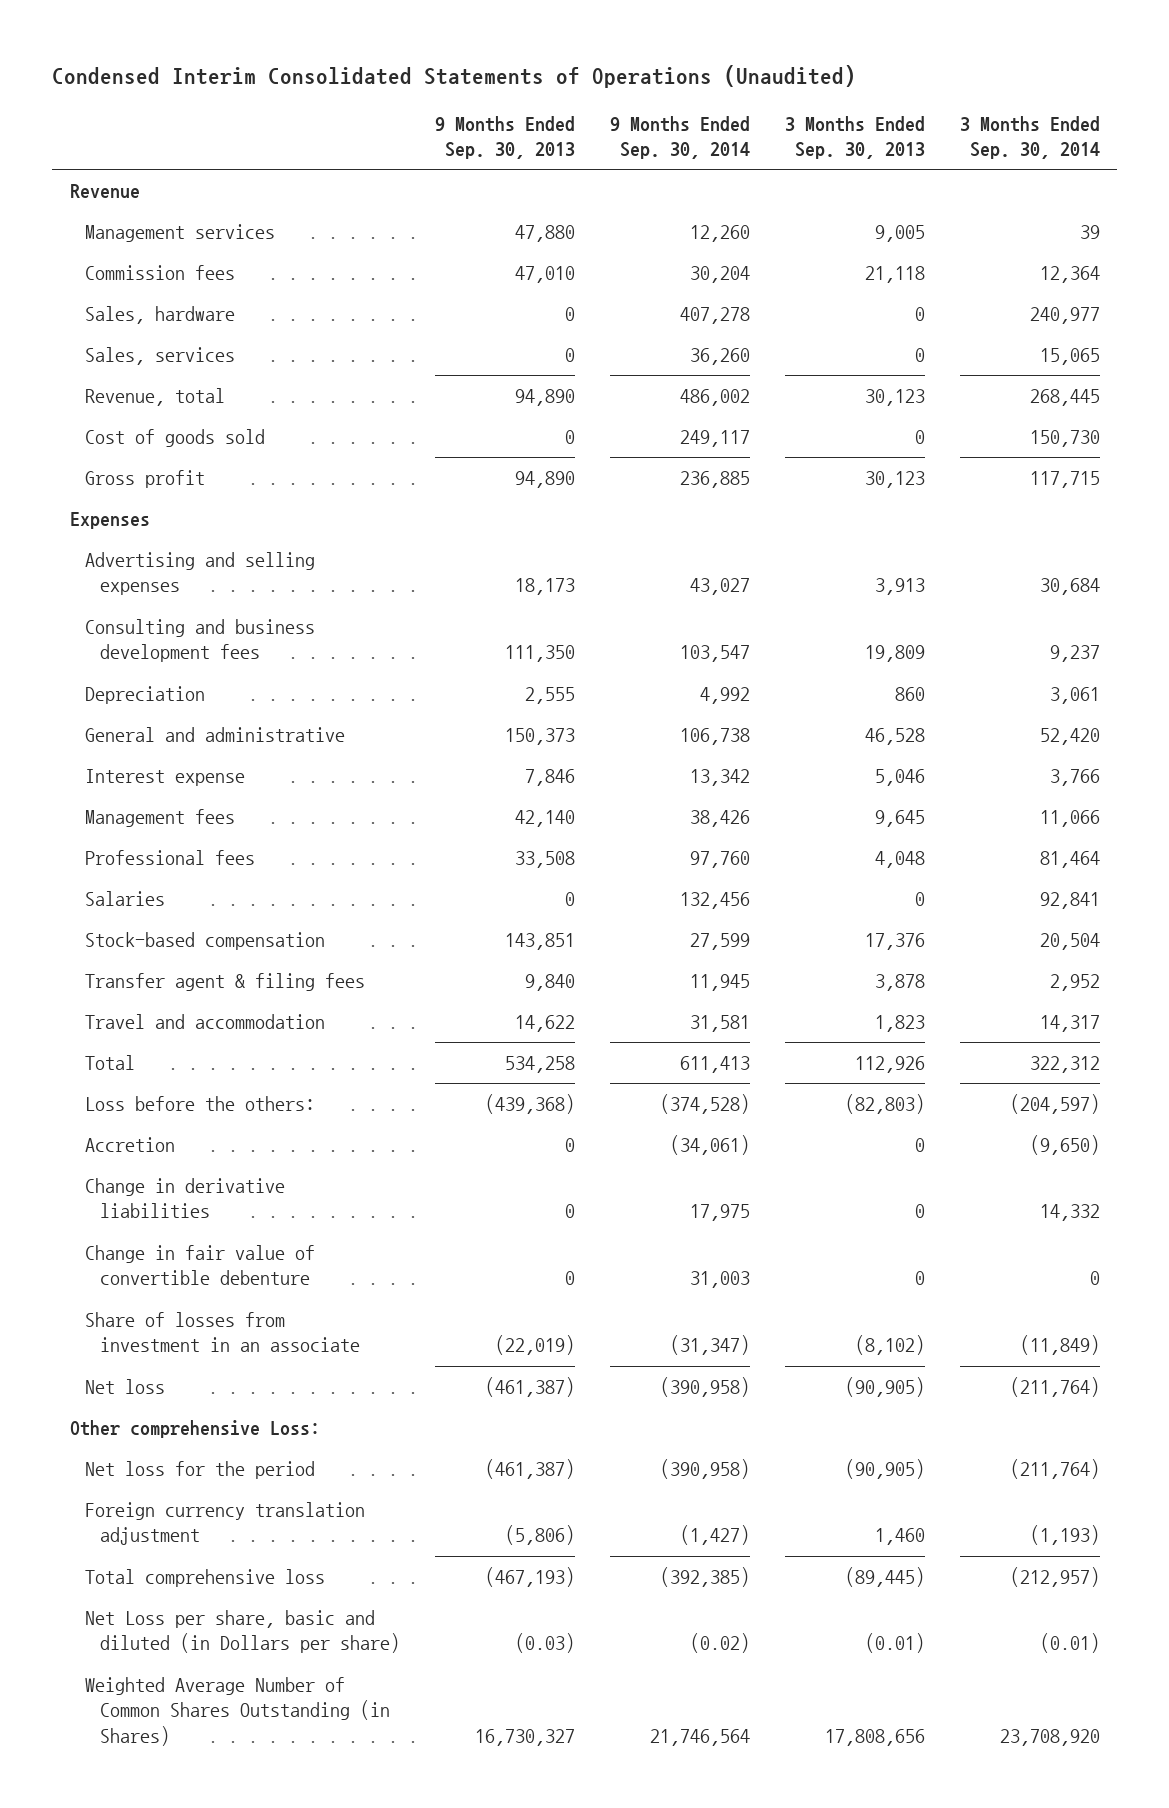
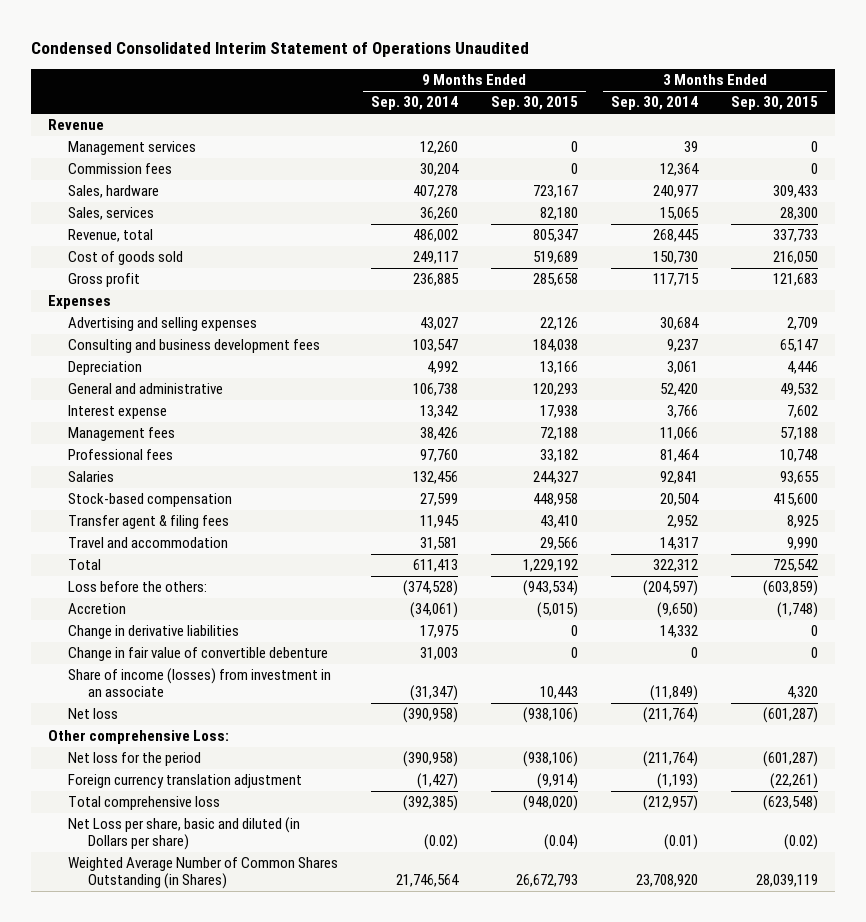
- Condensed Interim Consolidated Statements of Operations (Unaudited)
+ Condensed Consolidated Interim Statement of Operations Unaudited
- | 9 Months Ended Sep. 30, 2013 | 9 Months Ended Sep. 30, 2014 | 3 Months Ended Sep. 30, 2013 | 3 Months Ended Sep. 30, 2014
+ | 9 Months Ended Sep. 30, 2014 | 9 Months Ended Sep. 30, 2015 | 3 Months Ended Sep. 30, 2014 | 3 Months Ended Sep. 30, 2015
- Share of losses from investment in an associate | (22,019) | (31,347) | (8,102) | (11,849)
+ Share of income (losses) from investment in an associate | (31,347) | 10,443 | (11,849) | 4,320

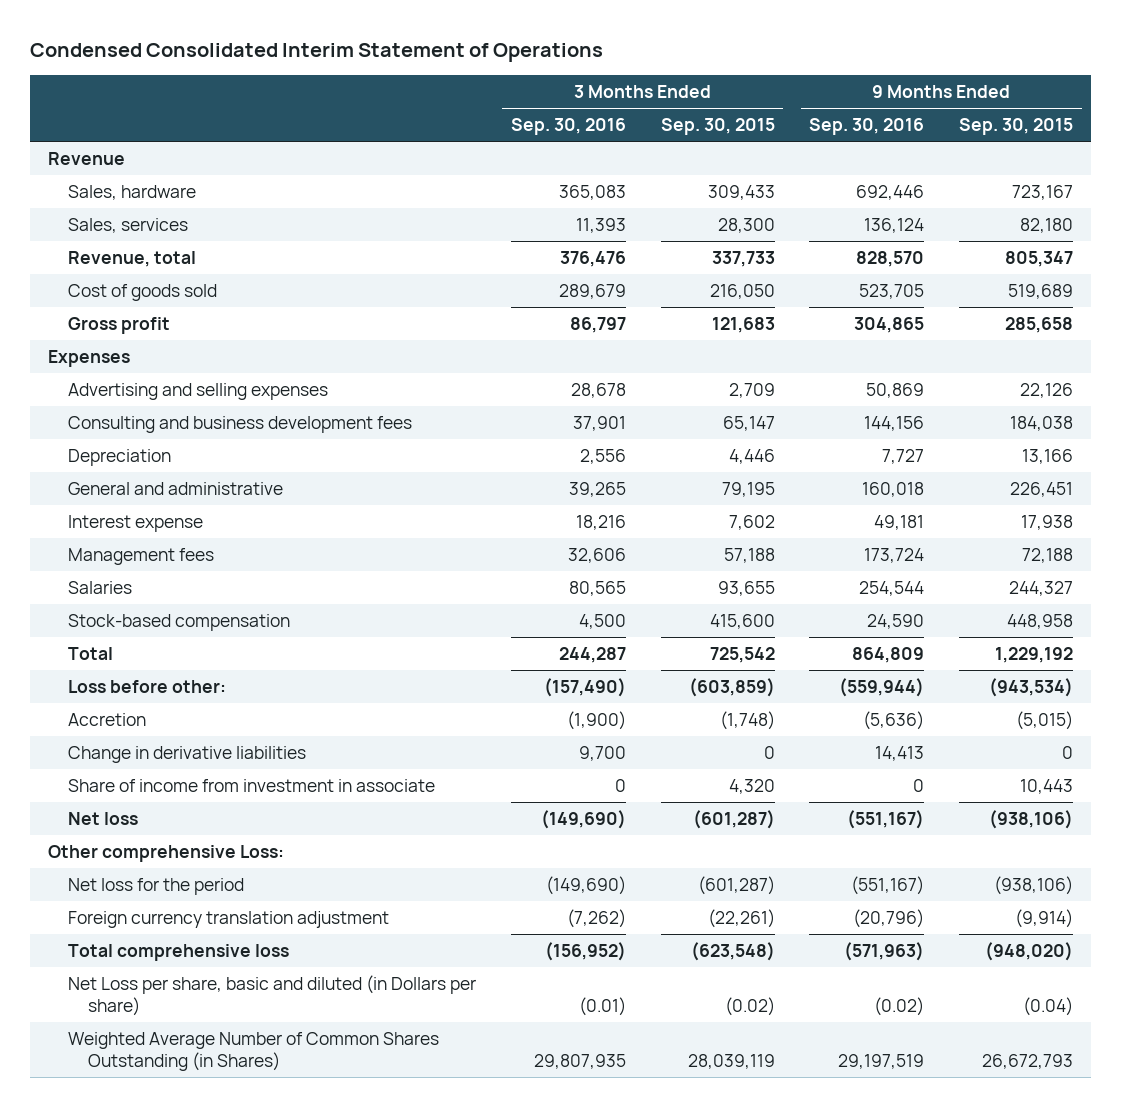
- Condensed Consolidated Interim Statement of Operations Unaudited
+ Condensed Consolidated Interim Statement of Operations
- | 9 Months Ended Sep. 30, 2014 | 9 Months Ended Sep. 30, 2015 | 3 Months Ended Sep. 30, 2014 | 3 Months Ended Sep. 30, 2015
+ | 3 Months Ended Sep. 30, 2016 | 3 Months Ended Sep. 30, 2015 | 9 Months Ended Sep. 30, 2016 | 9 Months Ended Sep. 30, 2015
- Management services | 12,260 | 0 | 39 | 0
- Commission fees | 30,204 | 0 | 12,364 | 0
- General and administrative | 106,738 | 120,293 | 52,420 | 49,532
+ General and administrative | 39,265 | 79,195 | 160,018 | 226,451
- Professional fees | 97,760 | 33,182 | 81,464 | 10,748
- Transfer agent & filing fees | 11,945 | 43,410 | 2,952 | 8,925
- Travel and accommodation | 31,581 | 29,566 | 14,317 | 9,990
- Loss before the others: | (374,528) | (943,534) | (204,597) | (603,859)
+ Loss before other: | (157,490) | (603,859) | (559,944) | (943,534)
- Change in fair value of convertible debenture | 31,003 | 0 | 0 | 0
- Share of income (losses) from investment in an associate | (31,347) | 10,443 | (11,849) | 4,320
+ Share of income from investment in associate | 0 | 4,320 | 0 | 10,443

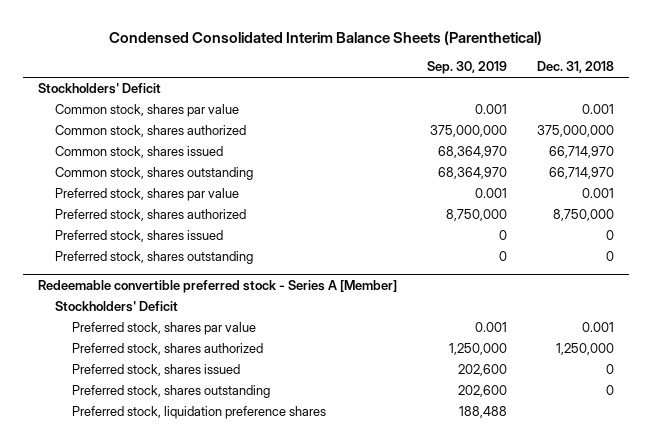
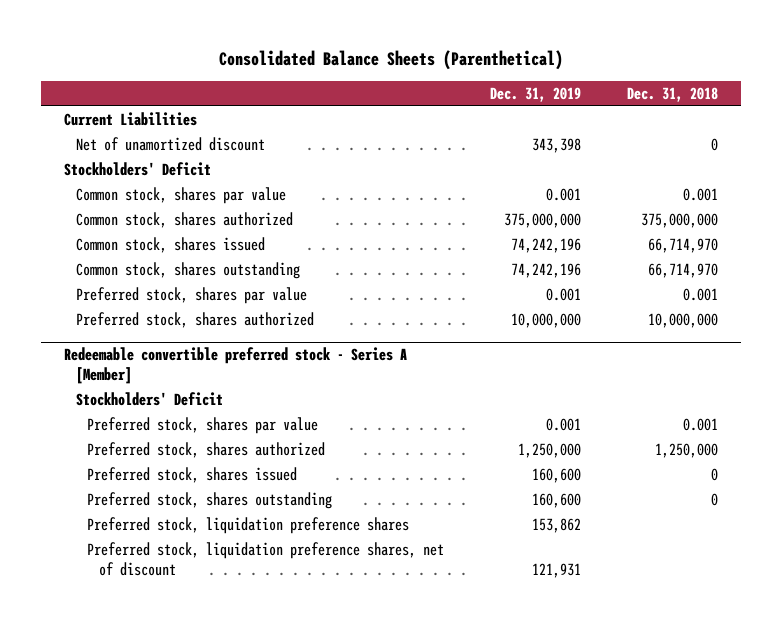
- Condensed Consolidated Interim Balance Sheets (Parenthetical)
+ Consolidated Balance Sheets (Parenthetical)
- | Sep. 30, 2019 | Dec. 31, 2018
+ | Dec. 31, 2019 | Dec. 31, 2018
+ Current Liabilities
+ Net of unamortized discount | 343,398 | 0
- Preferred stock, shares authorized | 8,750,000 | 8,750,000
- Preferred stock, shares issued | 0 | 0
- Preferred stock, shares outstanding | 0 | 0
+ Preferred stock, shares authorized | 10,000,000 | 10,000,000
@ Redeemable convertible preferred stock - Series A [Member]
+ Preferred stock, liquidation preference shares, net of discount | 121,931 |

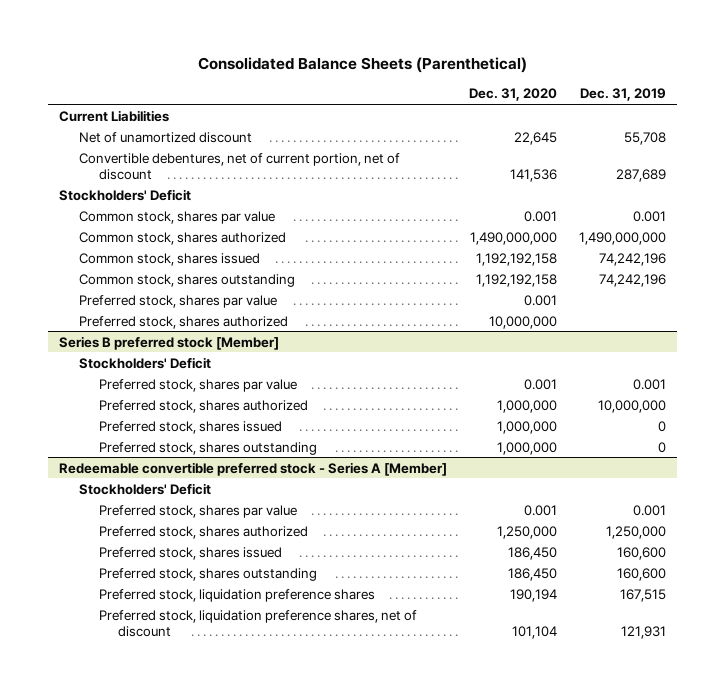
- | Dec. 31, 2019 | Dec. 31, 2018
+ | Dec. 31, 2020 | Dec. 31, 2019
- Net of unamortized discount | 343,398 | 0
+ Net of unamortized discount | 22,645 | 55,708
+ Convertible debentures, net of current portion, net of discount | 141,536 | 287,689
- Common stock, shares authorized | 375,000,000 | 375,000,000
+ Common stock, shares authorized | 1,490,000,000 | 1,490,000,000
+ Preferred stock, shares par value | 0.001 |
+ Preferred stock, shares authorized | 10,000,000 |
+ Series B preferred stock [Member]
+ Stockholders' Deficit
+ Preferred stock, shares issued | 1,000,000 | 0
+ Preferred stock, shares outstanding | 1,000,000 | 0
@ Redeemable convertible preferred stock - Series A [Member]
- Preferred stock, liquidation preference shares | 153,862 |
+ Preferred stock, liquidation preference shares | 190,194 | 167,515

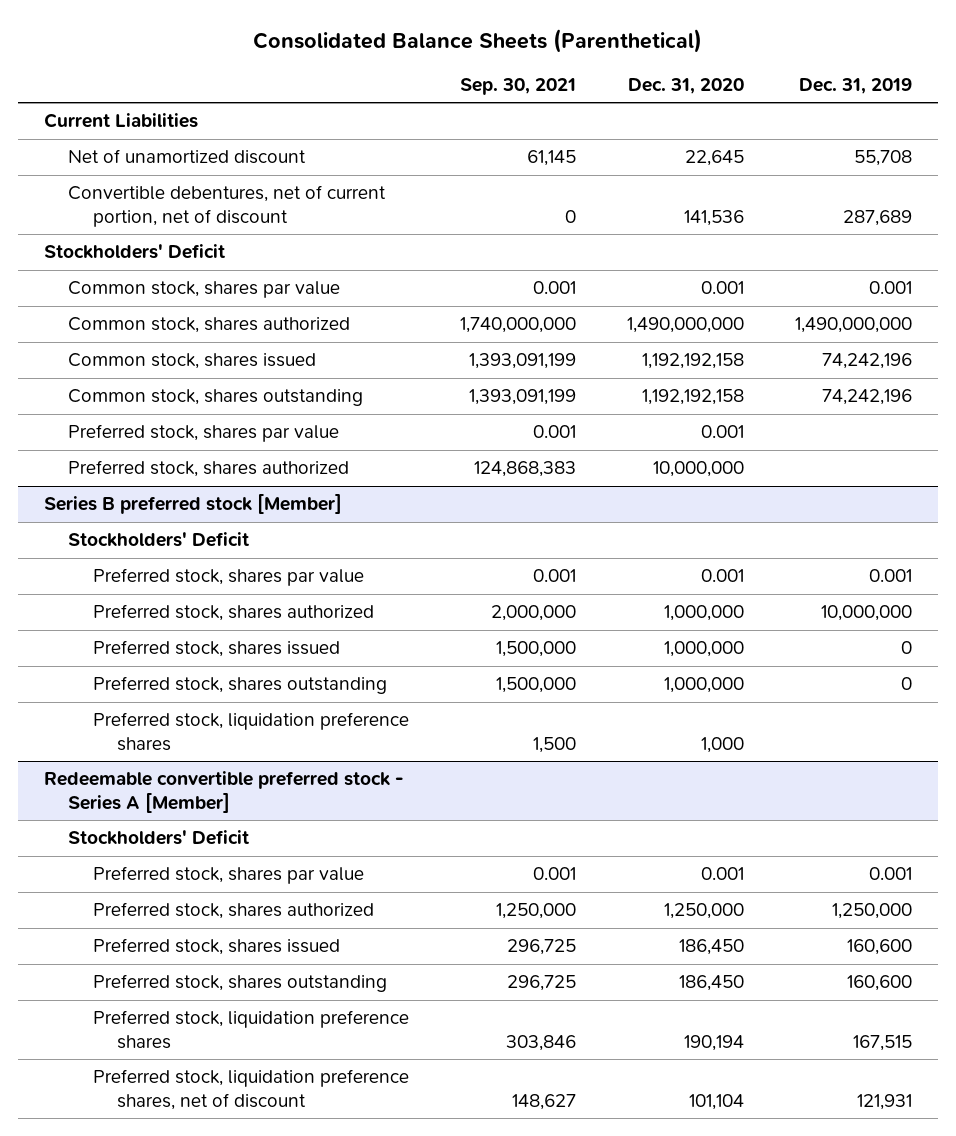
- | Dec. 31, 2020 | Dec. 31, 2019
+ | Sep. 30, 2021 | Dec. 31, 2020 | Dec. 31, 2019
@ Series B preferred stock [Member]
+ Preferred stock, liquidation preference shares | 1,500 | 1,000 |

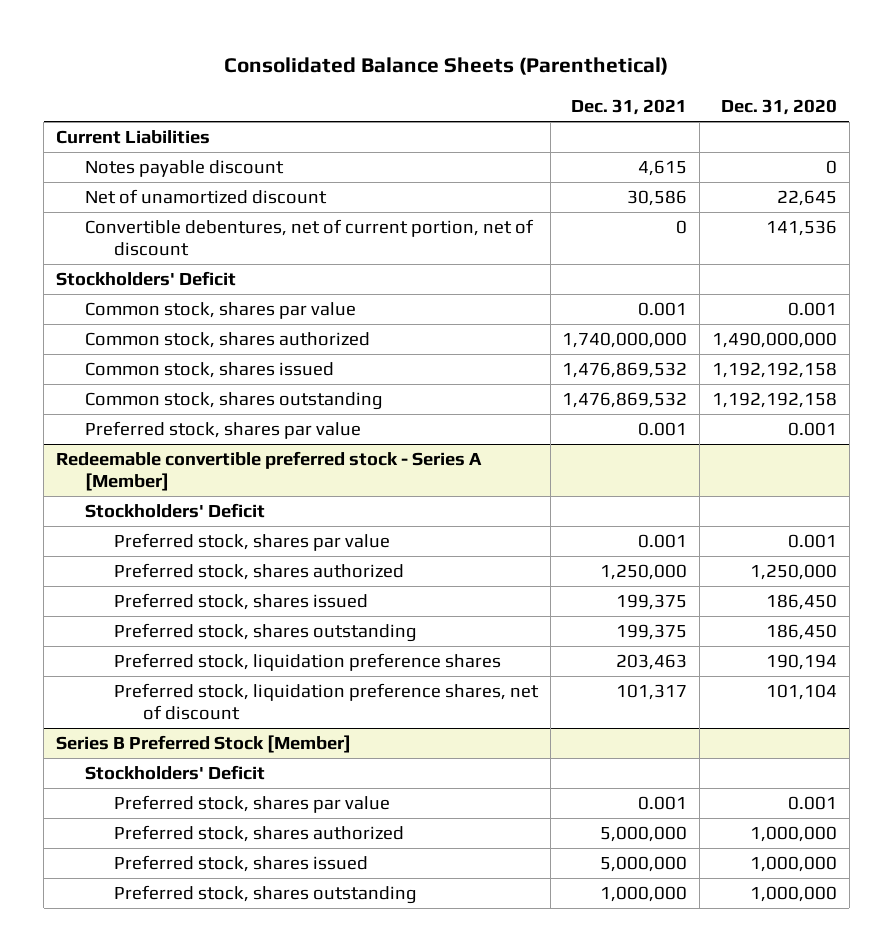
- | Sep. 30, 2021 | Dec. 31, 2020 | Dec. 31, 2019
+ | Dec. 31, 2021 | Dec. 31, 2020
+ Notes payable discount | 4,615 | 0
- Preferred stock, shares authorized | 124,868,383 | 10,000,000 |
- Series B preferred stock [Member]
- Stockholders' Deficit
- Preferred stock, shares par value | 0.001 | 0.001 | 0.001
- Preferred stock, shares authorized | 2,000,000 | 1,000,000 | 10,000,000
- Preferred stock, shares issued | 1,500,000 | 1,000,000 | 0
- Preferred stock, shares outstanding | 1,500,000 | 1,000,000 | 0
- Preferred stock, liquidation preference shares | 1,500 | 1,000 |
+ Series B Preferred Stock [Member]
+ Stockholders' Deficit
+ Preferred stock, shares par value | 0.001 | 0.001
+ Preferred stock, shares authorized | 5,000,000 | 1,000,000
+ Preferred stock, shares issued | 5,000,000 | 1,000,000
+ Preferred stock, shares outstanding | 1,000,000 | 1,000,000

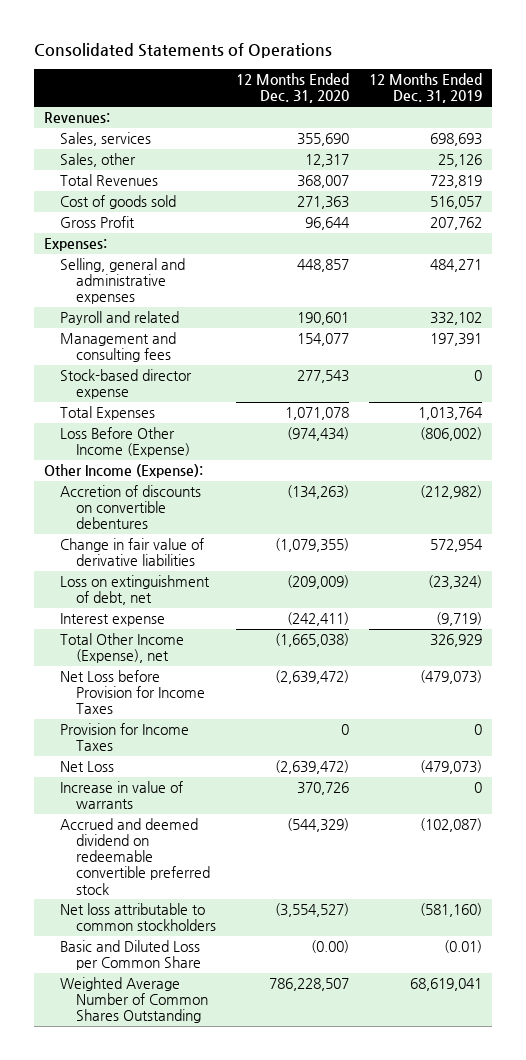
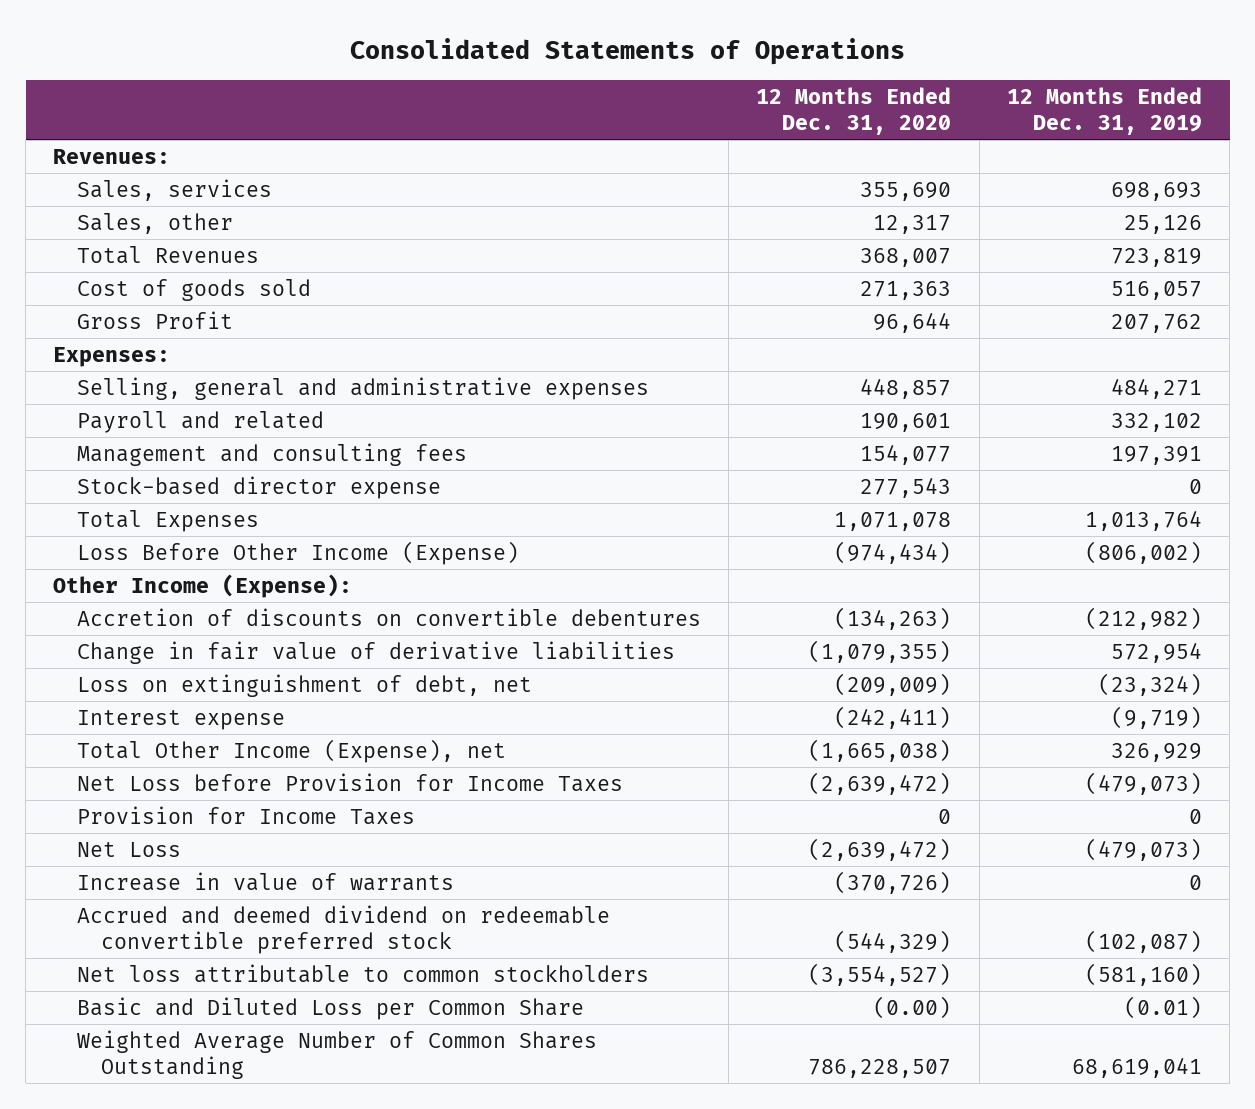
- Increase in value of warrants | 370,726 | 0
+ Increase in value of warrants | (370,726) | 0

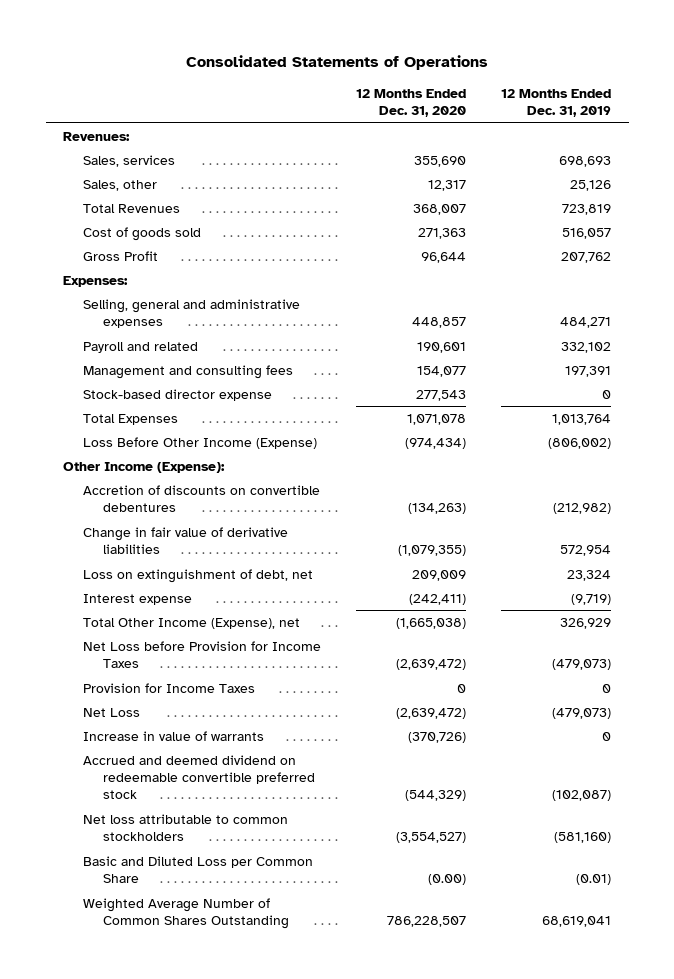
- Loss on extinguishment of debt, net | (209,009) | (23,324)
+ Loss on extinguishment of debt, net | 209,009 | 23,324

